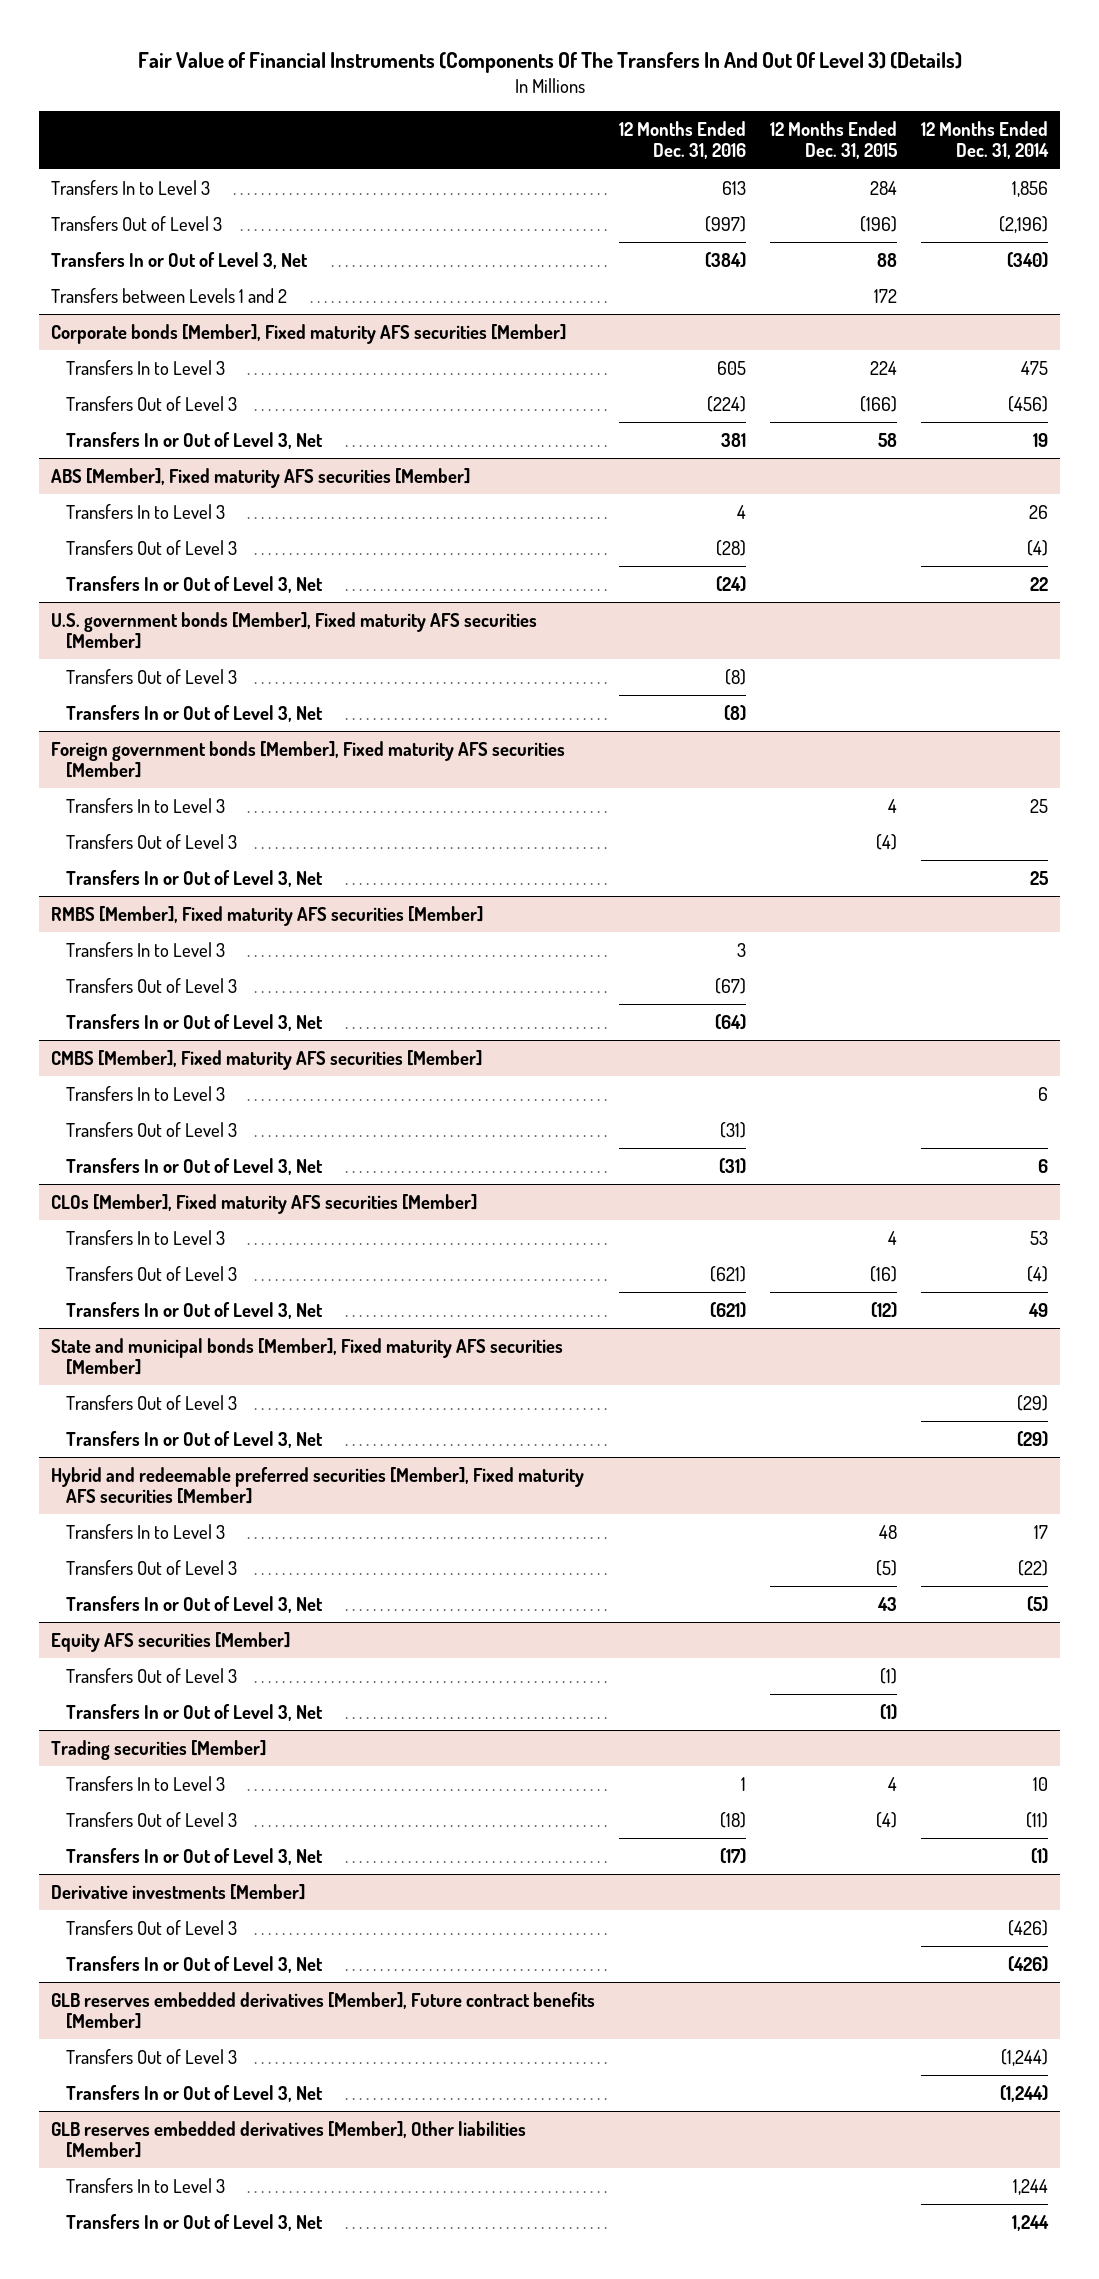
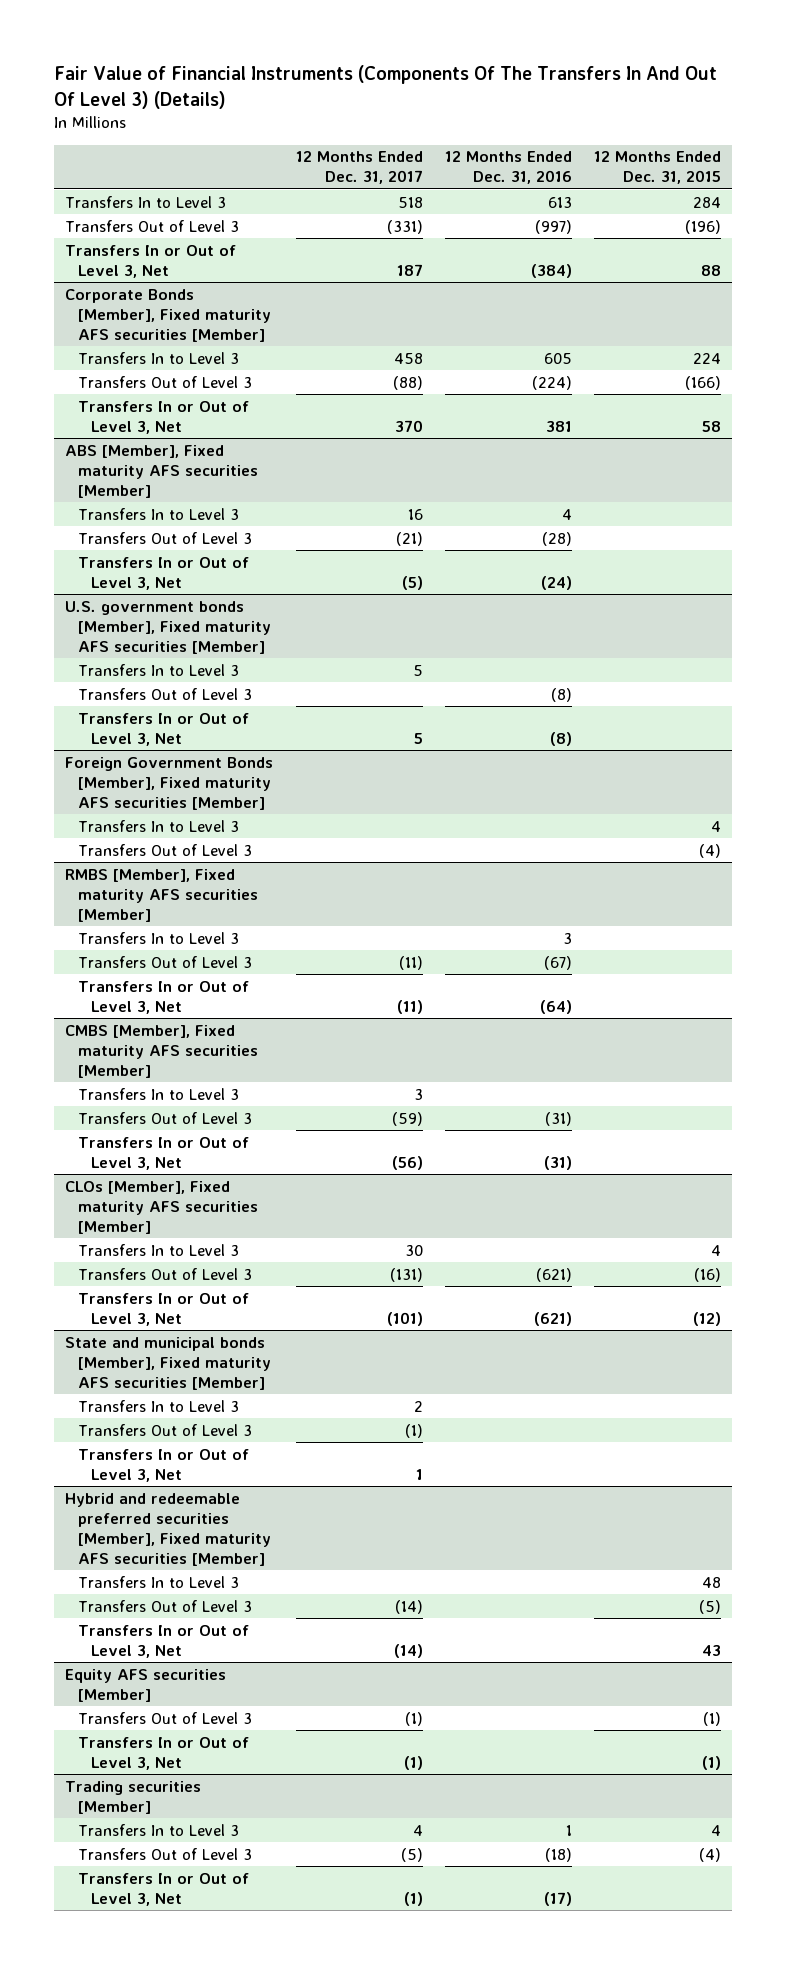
- | 12 Months Ended Dec. 31, 2016 | 12 Months Ended Dec. 31, 2015 | 12 Months Ended Dec. 31, 2014
+ | 12 Months Ended Dec. 31, 2017 | 12 Months Ended Dec. 31, 2016 | 12 Months Ended Dec. 31, 2015
- Transfers between Levels 1 and 2 | | 172 |
- Corporate bonds [Member], Fixed maturity AFS securities [Member]
+ Corporate Bonds [Member], Fixed maturity AFS securities [Member]
@ U.S. government bonds [Member], Fixed maturity AFS securities [Member]
+ Transfers In to Level 3 | 5 | |
- Foreign government bonds [Member], Fixed maturity AFS securities [Member]
+ Foreign Government Bonds [Member], Fixed maturity AFS securities [Member]
- Transfers In or Out of Level 3, Net | | | 25
@ State and municipal bonds [Member], Fixed maturity AFS securities [Member]
+ Transfers In to Level 3 | 2 | |
- Derivative investments [Member]
- Transfers Out of Level 3 | | | (426)
- Transfers In or Out of Level 3, Net | | | (426)
- GLB reserves embedded derivatives [Member], Future contract benefits [Member]
- Transfers Out of Level 3 | | | (1,244)
- Transfers In or Out of Level 3, Net | | | (1,244)
- GLB reserves embedded derivatives [Member], Other liabilities [Member]
- Transfers In to Level 3 | | | 1,244
- Transfers In or Out of Level 3, Net | | | 1,244

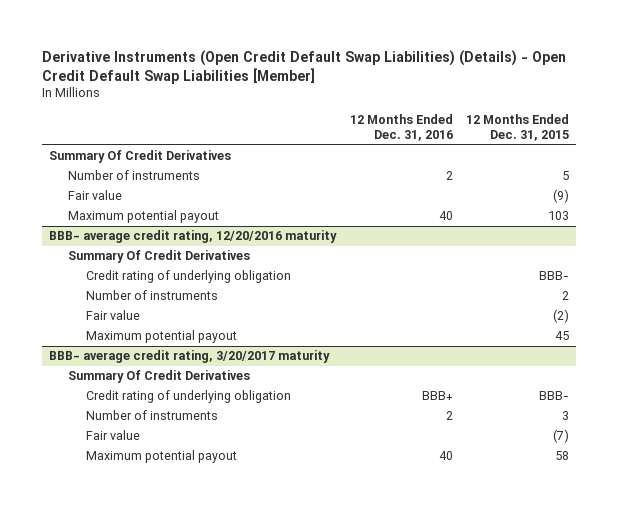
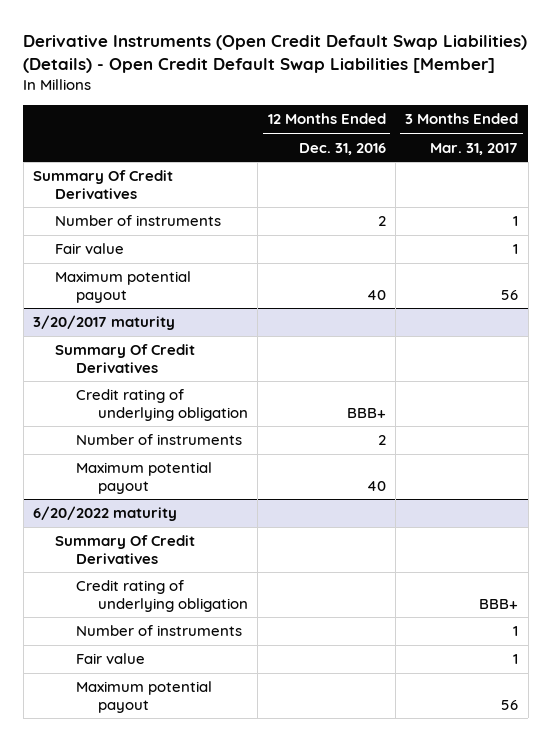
- | 12 Months Ended Dec. 31, 2016 | 12 Months Ended Dec. 31, 2015
+ | 12 Months Ended Dec. 31, 2016 | 3 Months Ended Mar. 31, 2017
- BBB- average credit rating, 12/20/2016 maturity
- Summary Of Credit Derivatives
- Credit rating of underlying obligation | | BBB-
- Number of instruments | | 2
- Fair value | | (2)
- Maximum potential payout | | 45
- BBB- average credit rating, 3/20/2017 maturity
+ 3/20/2017 maturity
- Fair value | | (7)
+ 6/20/2022 maturity
+ Summary Of Credit Derivatives
+ Credit rating of underlying obligation | | BBB+
+ Number of instruments | | 1
+ Fair value | | 1
+ Maximum potential payout | | 56

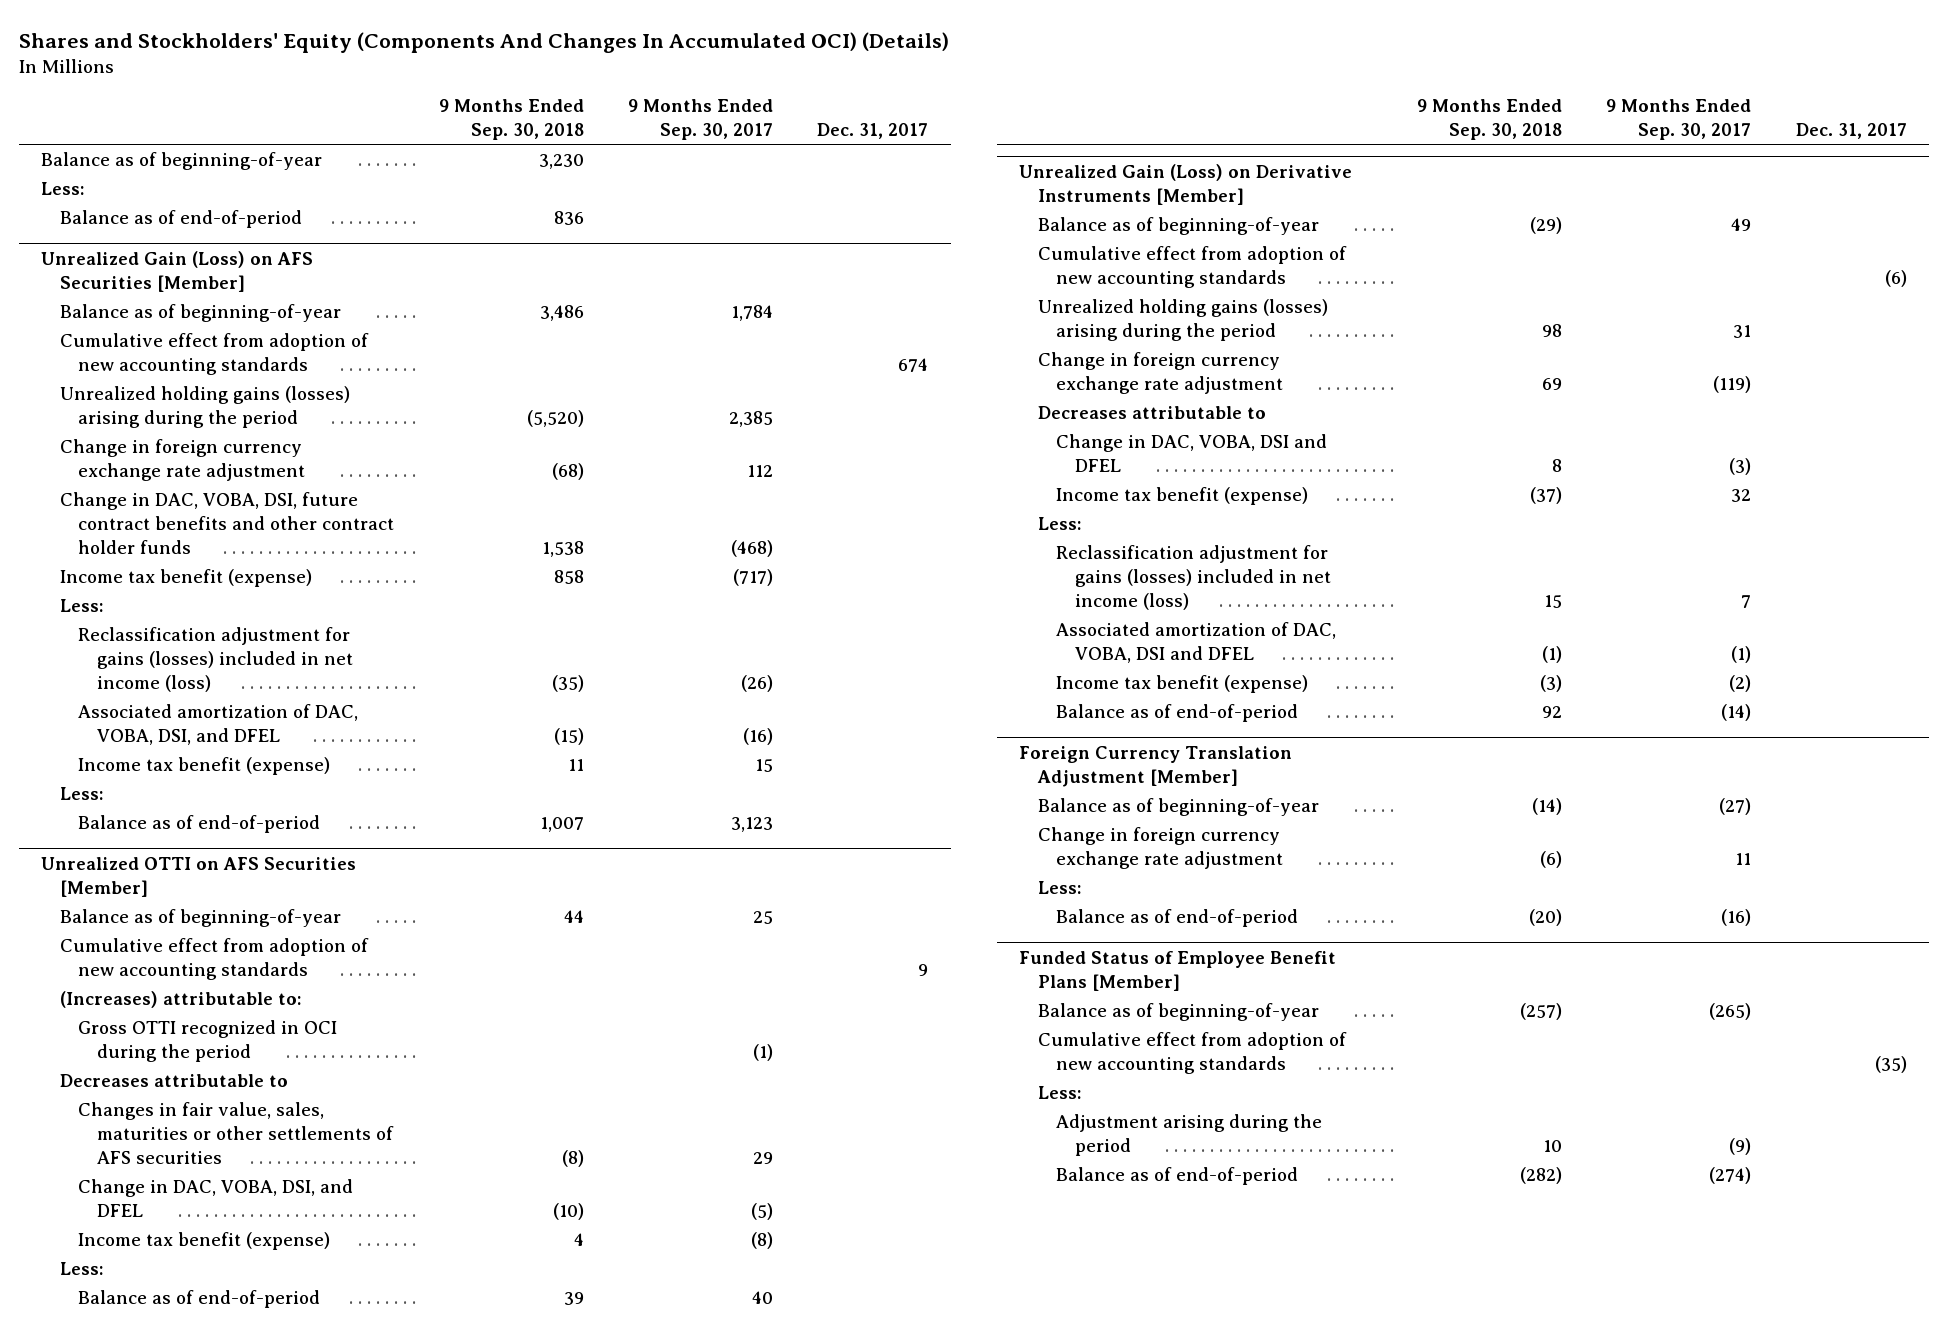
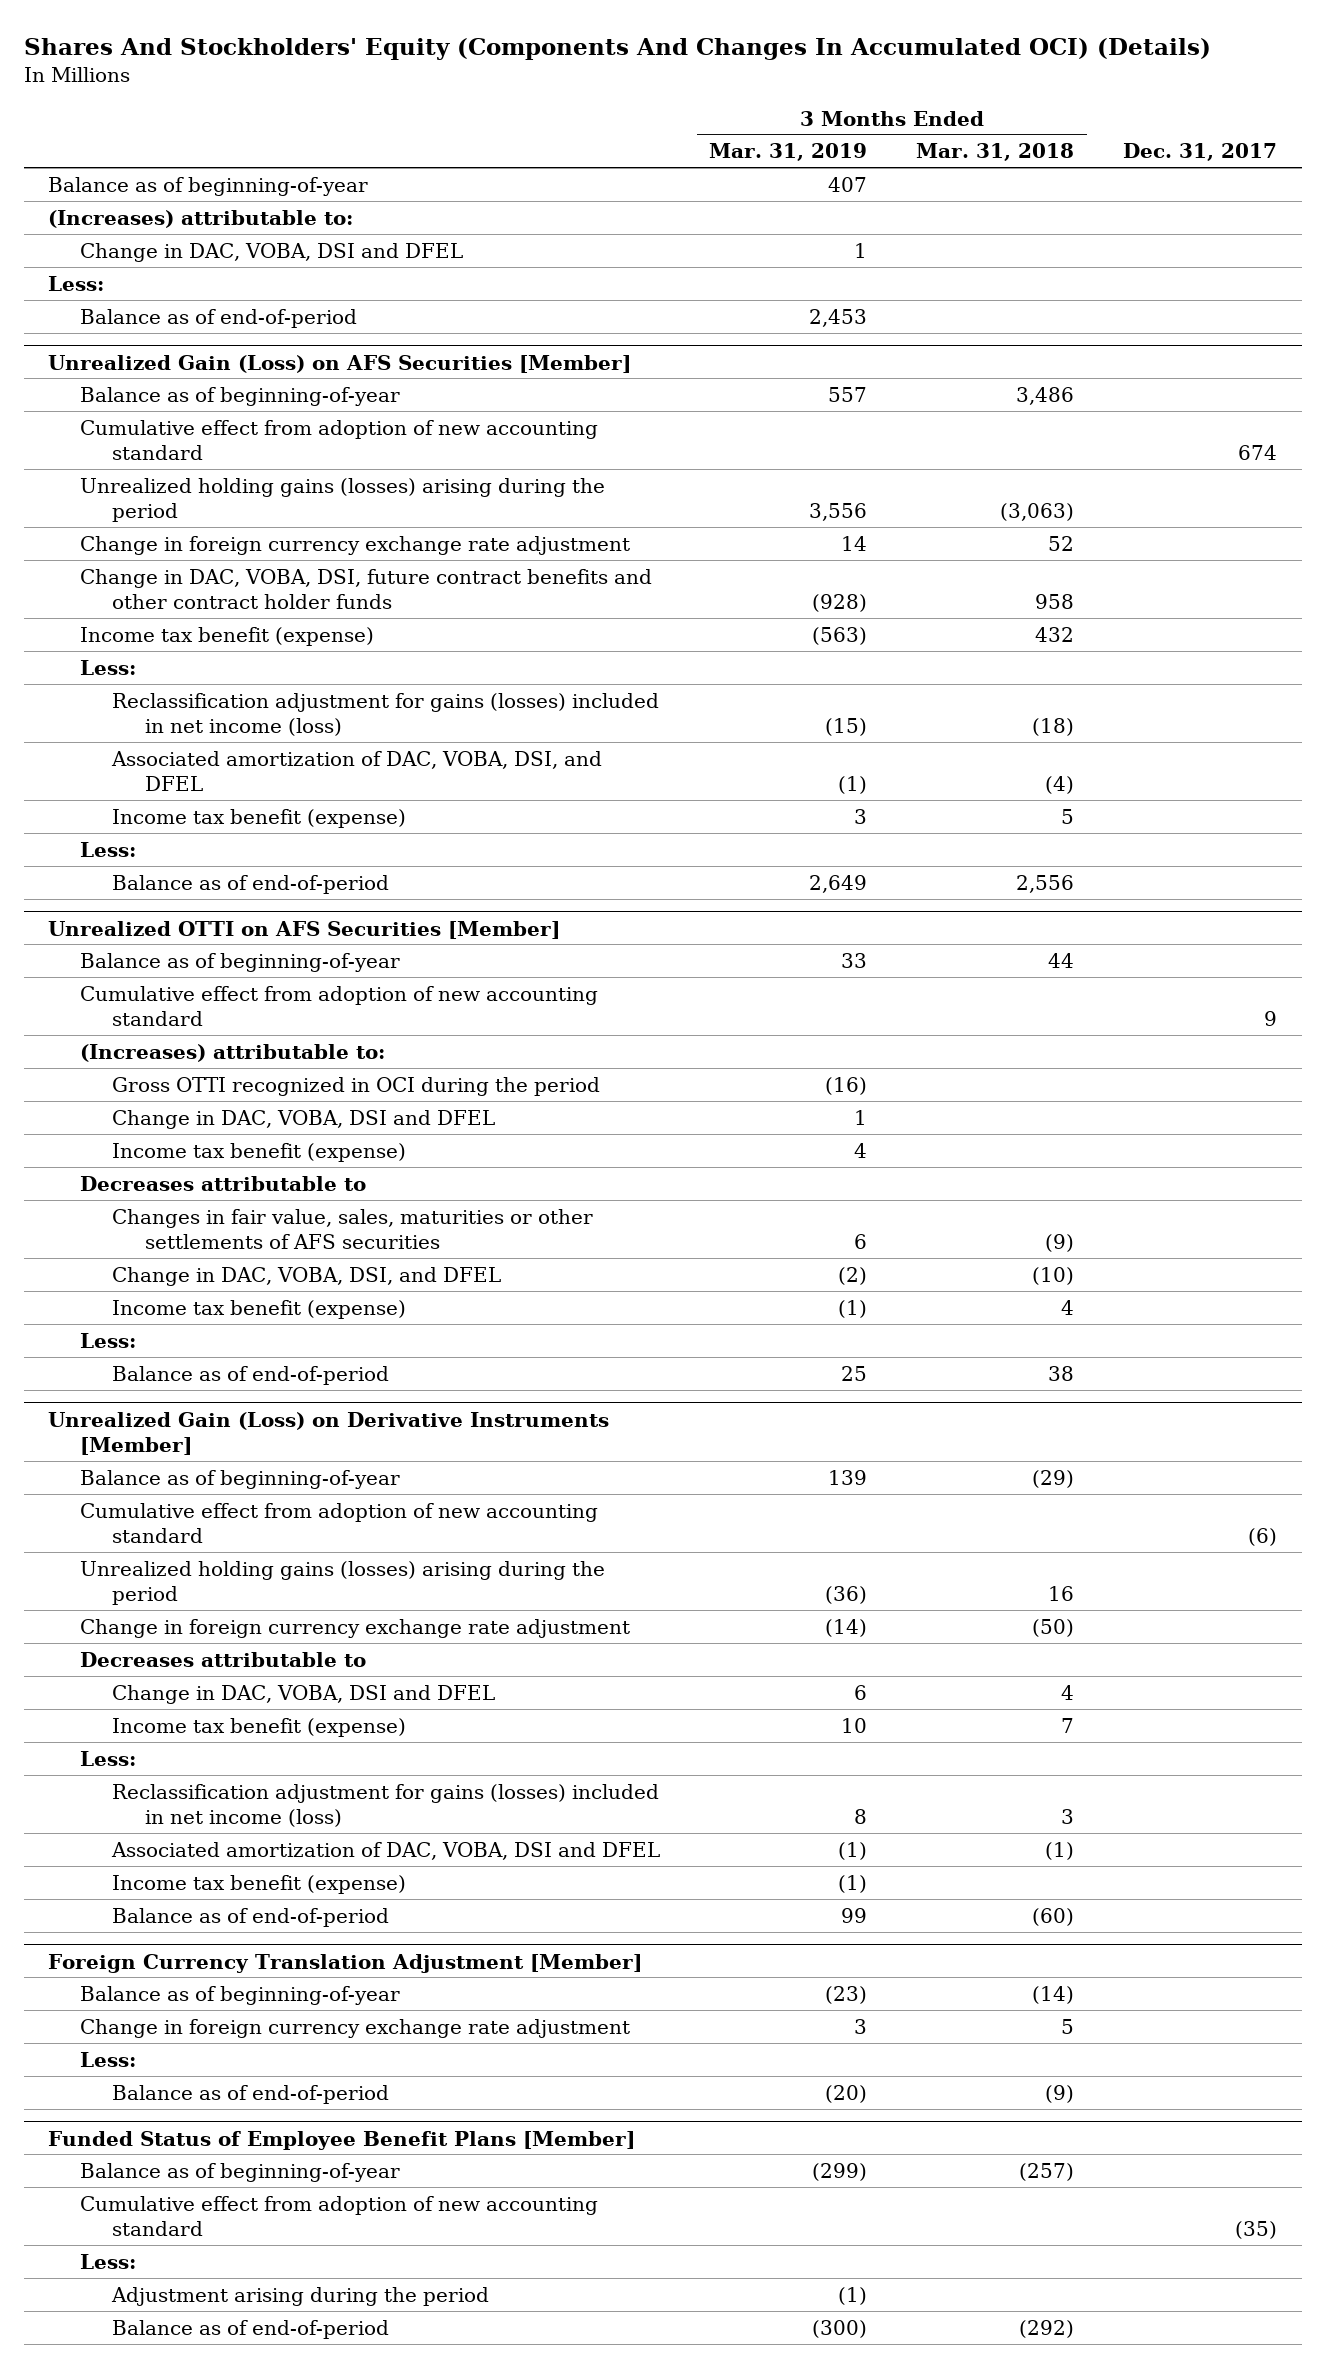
- Shares and Stockholders' Equity (Components And Changes In Accumulated OCI) (Details)
+ Shares And Stockholders' Equity (Components And Changes In Accumulated OCI) (Details)
- | 9 Months Ended Sep. 30, 2018 | 9 Months Ended Sep. 30, 2017 | Dec. 31, 2017
+ | 3 Months Ended Mar. 31, 2019 | 3 Months Ended Mar. 31, 2018 | Dec. 31, 2017
+ (Increases) attributable to:
+ Change in DAC, VOBA, DSI and DFEL | 1 | |
@ Unrealized Gain (Loss) on AFS Securities [Member]
- Cumulative effect from adoption of new accounting standards | | | 674
+ Cumulative effect from adoption of new accounting standard | | | 674
@ Unrealized OTTI on AFS Securities [Member]
- Cumulative effect from adoption of new accounting standards | | | 9
+ Cumulative effect from adoption of new accounting standard | | | 9
+ Change in DAC, VOBA, DSI and DFEL | 1 | |
+ Income tax benefit (expense) | 4 | |
@ Unrealized Gain (Loss) on Derivative Instruments [Member]
- Cumulative effect from adoption of new accounting standards | | | (6)
+ Cumulative effect from adoption of new accounting standard | | | (6)
@ Funded Status of Employee Benefit Plans [Member]
- Cumulative effect from adoption of new accounting standards | | | (35)
+ Cumulative effect from adoption of new accounting standard | | | (35)

